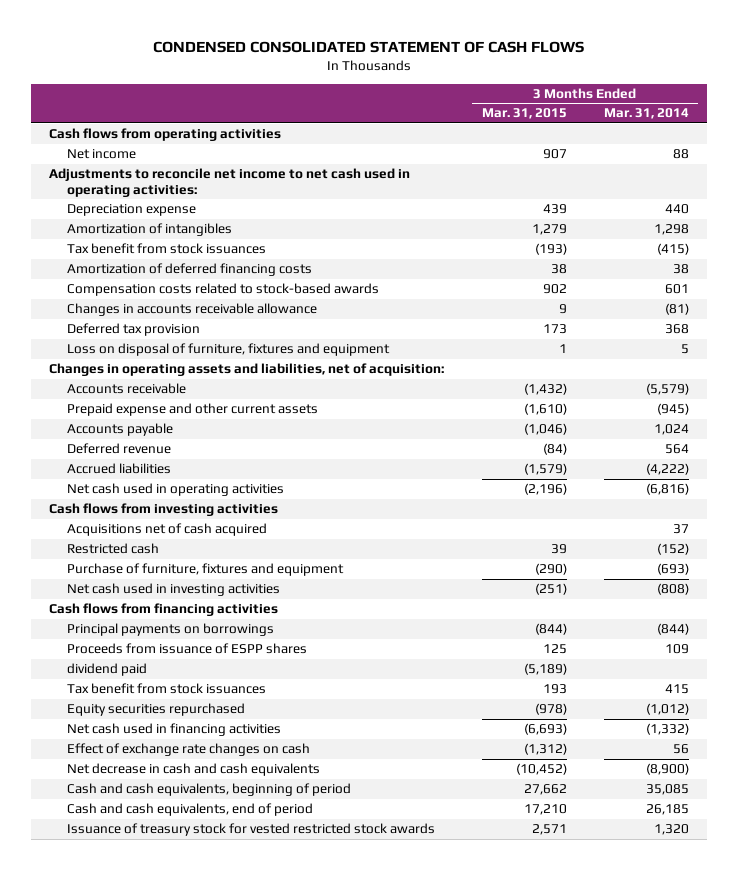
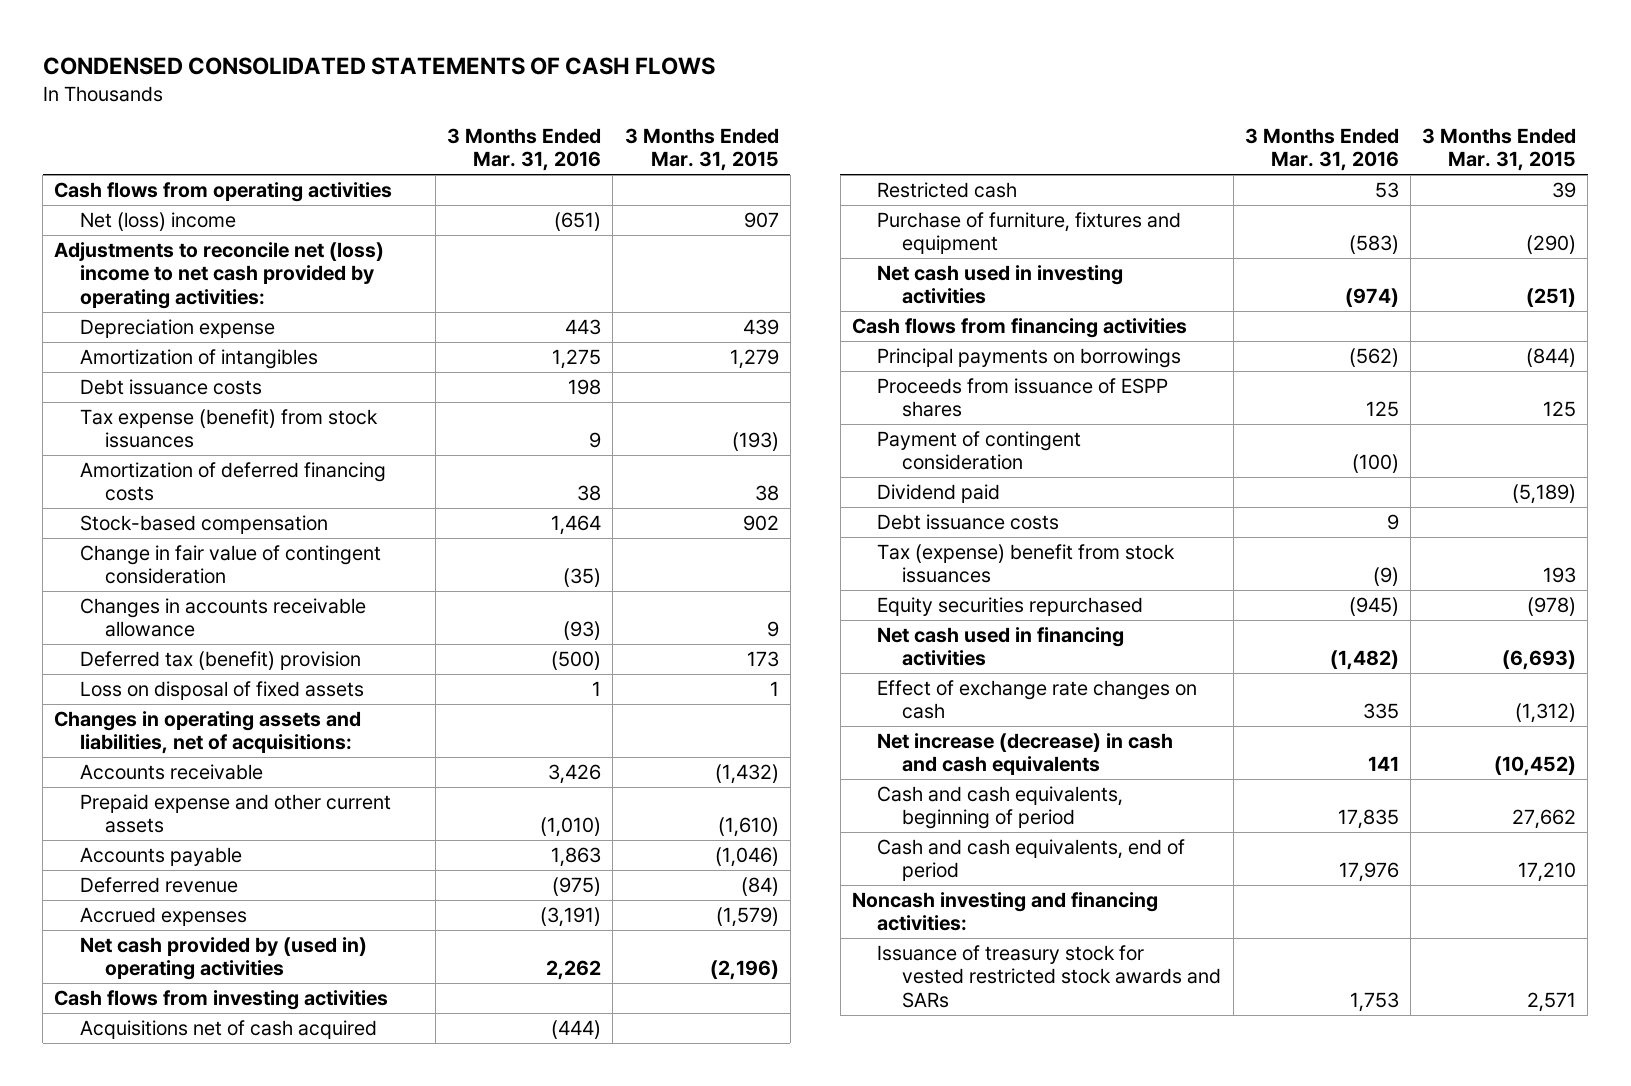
- CONDENSED CONSOLIDATED STATEMENT OF CASH FLOWS
+ CONDENSED CONSOLIDATED STATEMENTS OF CASH FLOWS
- | 3 Months Ended Mar. 31, 2015 | 3 Months Ended Mar. 31, 2014
+ | 3 Months Ended Mar. 31, 2016 | 3 Months Ended Mar. 31, 2015
- Net income | 907 | 88
- Adjustments to reconcile net income to net cash used in operating activities:
+ Net (loss) income | (651) | 907
+ Adjustments to reconcile net (loss) income to net cash provided by operating activities:
- Tax benefit from stock issuances | (193) | (415)
+ Debt issuance costs | 198 |
+ Tax expense (benefit) from stock issuances | 9 | (193)
- Compensation costs related to stock-based awards | 902 | 601
+ Stock-based compensation | 1,464 | 902
+ Change in fair value of contingent consideration | (35) |
- Deferred tax provision | 173 | 368
- Loss on disposal of furniture, fixtures and equipment | 1 | 5
- Changes in operating assets and liabilities, net of acquisition:
+ Deferred tax (benefit) provision | (500) | 173
+ Loss on disposal of fixed assets | 1 | 1
+ Changes in operating assets and liabilities, net of acquisitions:
- Accrued liabilities | (1,579) | (4,222)
- Net cash used in operating activities | (2,196) | (6,816)
+ Accrued expenses | (3,191) | (1,579)
+ Net cash provided by (used in) operating activities | 2,262 | (2,196)
- dividend paid | (5,189) |
- Tax benefit from stock issuances | 193 | 415
+ Payment of contingent consideration | (100) |
+ Dividend paid | | (5,189)
+ Debt issuance costs | 9 |
+ Tax (expense) benefit from stock issuances | (9) | 193
- Net decrease in cash and cash equivalents | (10,452) | (8,900)
+ Net increase (decrease) in cash and cash equivalents | 141 | (10,452)
- Issuance of treasury stock for vested restricted stock awards | 2,571 | 1,320
+ Noncash investing and financing activities:
+ Issuance of treasury stock for vested restricted stock awards and SARs | 1,753 | 2,571

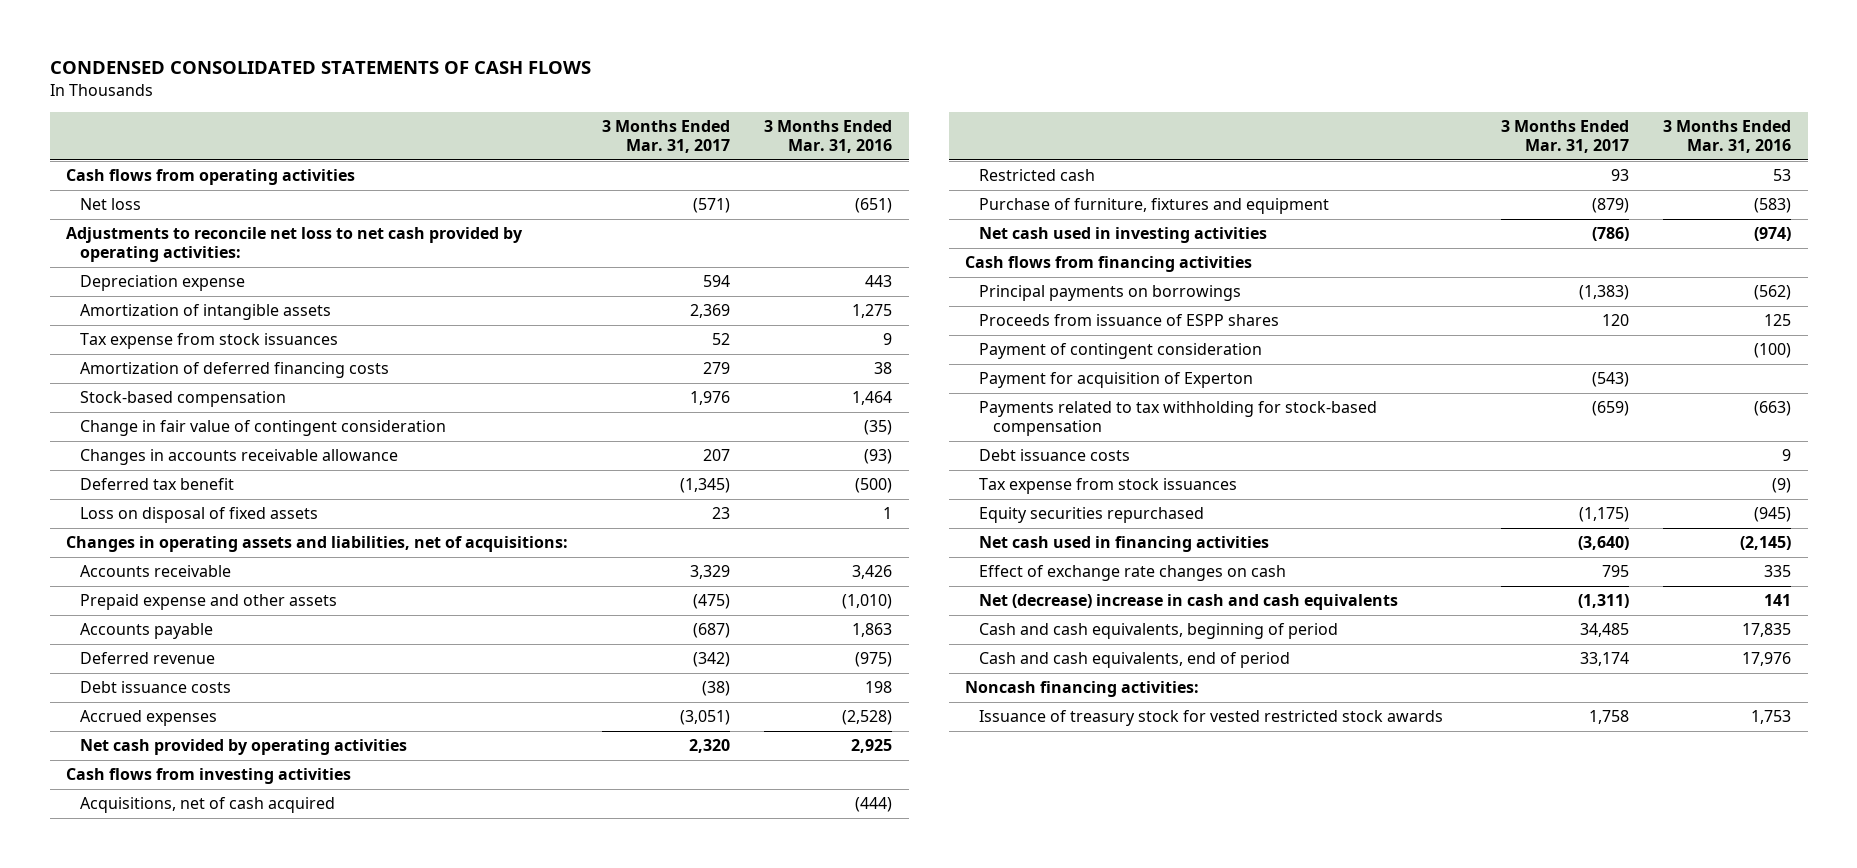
- | 3 Months Ended Mar. 31, 2016 | 3 Months Ended Mar. 31, 2015
+ | 3 Months Ended Mar. 31, 2017 | 3 Months Ended Mar. 31, 2016
- Net (loss) income | (651) | 907
- Adjustments to reconcile net (loss) income to net cash provided by operating activities:
+ Net loss | (571) | (651)
+ Adjustments to reconcile net loss to net cash provided by operating activities:
- Amortization of intangibles | 1,275 | 1,279
- Tax expense (benefit) from stock issuances | 9 | (193)
+ Amortization of intangible assets | 2,369 | 1,275
+ Tax expense from stock issuances | 52 | 9
- Deferred tax (benefit) provision | (500) | 173
+ Deferred tax benefit | (1,345) | (500)
- Prepaid expense and other current assets | (1,010) | (1,610)
+ Prepaid expense and other assets | (475) | (1,010)
- Accrued expenses | (3,191) | (1,579)
- Net cash provided by (used in) operating activities | 2,262 | (2,196)
moved down: Debt issuance costs | (38) | 198
+ Accrued expenses | (3,051) | (2,528)
+ Net cash provided by operating activities | 2,320 | 2,925
- Acquisitions net of cash acquired | (444) |
+ Acquisitions, net of cash acquired | | (444)
- Dividend paid | | (5,189)
+ Payment for acquisition of Experton | (543) |
+ Payments related to tax withholding for stock-based compensation | (659) | (663)
- Tax (expense) benefit from stock issuances | (9) | 193
+ Tax expense from stock issuances | | (9)
- Net cash used in financing activities | (1,482) | (6,693)
+ Net cash used in financing activities | (3,640) | (2,145)
- Net increase (decrease) in cash and cash equivalents | 141 | (10,452)
+ Net (decrease) increase in cash and cash equivalents | (1,311) | 141
- Noncash investing and financing activities:
- Issuance of treasury stock for vested restricted stock awards and SARs | 1,753 | 2,571
+ Noncash financing activities:
+ Issuance of treasury stock for vested restricted stock awards | 1,758 | 1,753

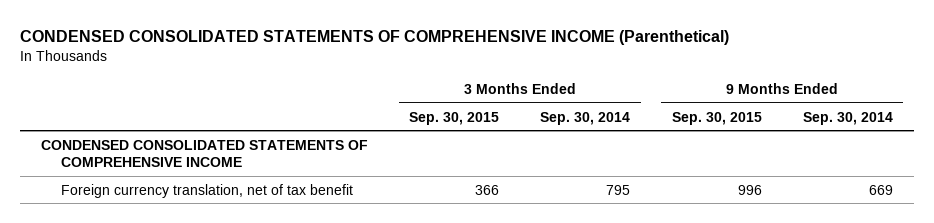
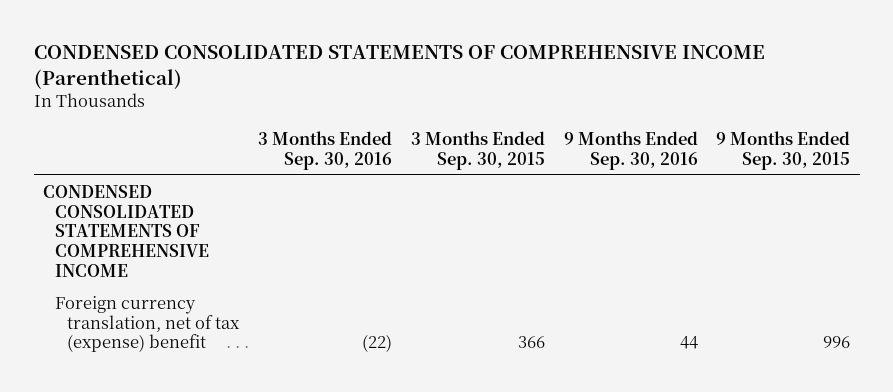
- | 3 Months Ended Sep. 30, 2015 | 3 Months Ended Sep. 30, 2014 | 9 Months Ended Sep. 30, 2015 | 9 Months Ended Sep. 30, 2014
+ | 3 Months Ended Sep. 30, 2016 | 3 Months Ended Sep. 30, 2015 | 9 Months Ended Sep. 30, 2016 | 9 Months Ended Sep. 30, 2015
- Foreign currency translation, net of tax benefit | 366 | 795 | 996 | 669
+ Foreign currency translation, net of tax (expense) benefit | (22) | 366 | 44 | 996

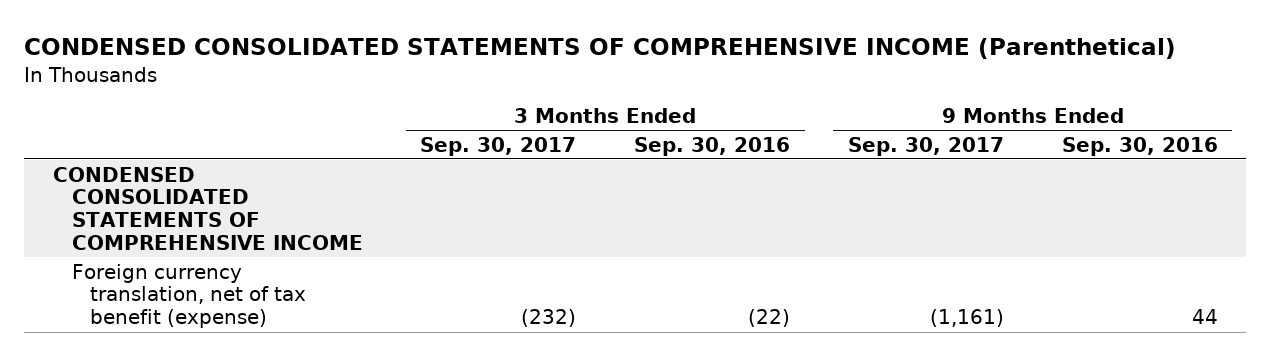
- | 3 Months Ended Sep. 30, 2016 | 3 Months Ended Sep. 30, 2015 | 9 Months Ended Sep. 30, 2016 | 9 Months Ended Sep. 30, 2015
+ | 3 Months Ended Sep. 30, 2017 | 3 Months Ended Sep. 30, 2016 | 9 Months Ended Sep. 30, 2017 | 9 Months Ended Sep. 30, 2016
- Foreign currency translation, net of tax (expense) benefit | (22) | 366 | 44 | 996
+ Foreign currency translation, net of tax benefit (expense) | (232) | (22) | (1,161) | 44

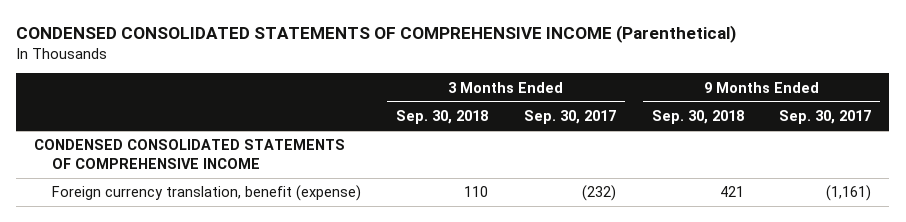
- | 3 Months Ended Sep. 30, 2017 | 3 Months Ended Sep. 30, 2016 | 9 Months Ended Sep. 30, 2017 | 9 Months Ended Sep. 30, 2016
+ | 3 Months Ended Sep. 30, 2018 | 3 Months Ended Sep. 30, 2017 | 9 Months Ended Sep. 30, 2018 | 9 Months Ended Sep. 30, 2017
- Foreign currency translation, net of tax benefit (expense) | (232) | (22) | (1,161) | 44
+ Foreign currency translation, benefit (expense) | 110 | (232) | 421 | (1,161)

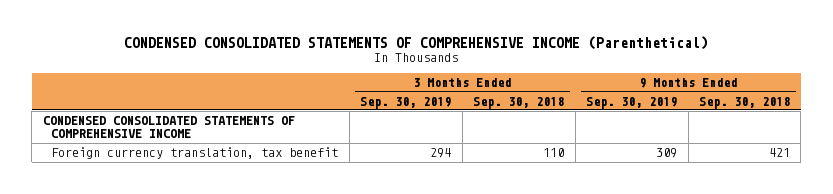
- | 3 Months Ended Sep. 30, 2018 | 3 Months Ended Sep. 30, 2017 | 9 Months Ended Sep. 30, 2018 | 9 Months Ended Sep. 30, 2017
+ | 3 Months Ended Sep. 30, 2019 | 3 Months Ended Sep. 30, 2018 | 9 Months Ended Sep. 30, 2019 | 9 Months Ended Sep. 30, 2018
- Foreign currency translation, benefit (expense) | 110 | (232) | 421 | (1,161)
+ Foreign currency translation, tax benefit | 294 | 110 | 309 | 421

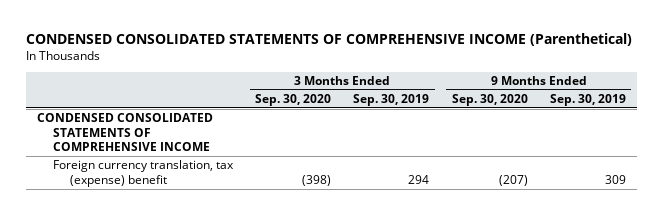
- | 3 Months Ended Sep. 30, 2019 | 3 Months Ended Sep. 30, 2018 | 9 Months Ended Sep. 30, 2019 | 9 Months Ended Sep. 30, 2018
+ | 3 Months Ended Sep. 30, 2020 | 3 Months Ended Sep. 30, 2019 | 9 Months Ended Sep. 30, 2020 | 9 Months Ended Sep. 30, 2019
- Foreign currency translation, tax benefit | 294 | 110 | 309 | 421
+ Foreign currency translation, tax (expense) benefit | (398) | 294 | (207) | 309

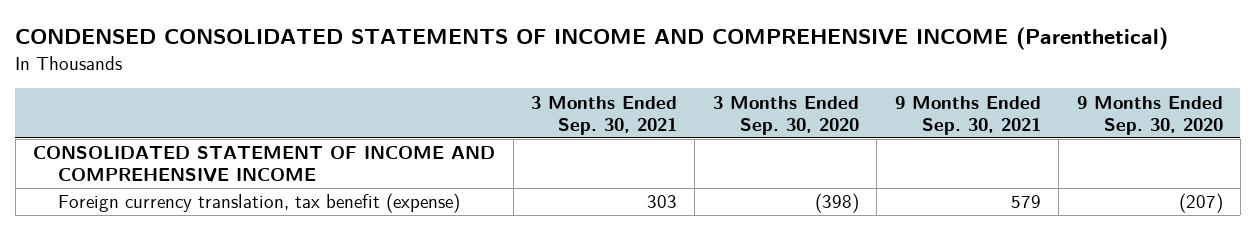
- CONDENSED CONSOLIDATED STATEMENTS OF COMPREHENSIVE INCOME (Parenthetical)
+ CONDENSED CONSOLIDATED STATEMENTS OF INCOME AND COMPREHENSIVE INCOME (Parenthetical)
- | 3 Months Ended Sep. 30, 2020 | 3 Months Ended Sep. 30, 2019 | 9 Months Ended Sep. 30, 2020 | 9 Months Ended Sep. 30, 2019
+ | 3 Months Ended Sep. 30, 2021 | 3 Months Ended Sep. 30, 2020 | 9 Months Ended Sep. 30, 2021 | 9 Months Ended Sep. 30, 2020
- CONDENSED CONSOLIDATED STATEMENTS OF COMPREHENSIVE INCOME
- Foreign currency translation, tax (expense) benefit | (398) | 294 | (207) | 309
+ CONSOLIDATED STATEMENT OF INCOME AND COMPREHENSIVE INCOME
+ Foreign currency translation, tax benefit (expense) | 303 | (398) | 579 | (207)

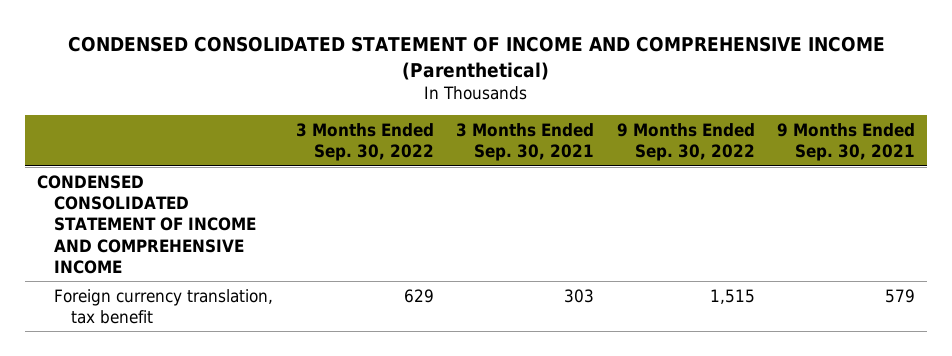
- CONDENSED CONSOLIDATED STATEMENTS OF INCOME AND COMPREHENSIVE INCOME (Parenthetical)
+ CONDENSED CONSOLIDATED STATEMENT OF INCOME AND COMPREHENSIVE INCOME (Parenthetical)
- | 3 Months Ended Sep. 30, 2021 | 3 Months Ended Sep. 30, 2020 | 9 Months Ended Sep. 30, 2021 | 9 Months Ended Sep. 30, 2020
+ | 3 Months Ended Sep. 30, 2022 | 3 Months Ended Sep. 30, 2021 | 9 Months Ended Sep. 30, 2022 | 9 Months Ended Sep. 30, 2021
- CONSOLIDATED STATEMENT OF INCOME AND COMPREHENSIVE INCOME
- Foreign currency translation, tax benefit (expense) | 303 | (398) | 579 | (207)
+ CONDENSED CONSOLIDATED STATEMENT OF INCOME AND COMPREHENSIVE INCOME
+ Foreign currency translation, tax benefit | 629 | 303 | 1,515 | 579

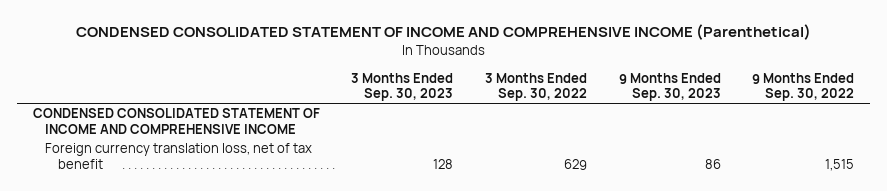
- | 3 Months Ended Sep. 30, 2022 | 3 Months Ended Sep. 30, 2021 | 9 Months Ended Sep. 30, 2022 | 9 Months Ended Sep. 30, 2021
+ | 3 Months Ended Sep. 30, 2023 | 3 Months Ended Sep. 30, 2022 | 9 Months Ended Sep. 30, 2023 | 9 Months Ended Sep. 30, 2022
- Foreign currency translation, tax benefit | 629 | 303 | 1,515 | 579
+ Foreign currency translation loss, net of tax benefit | 128 | 629 | 86 | 1,515

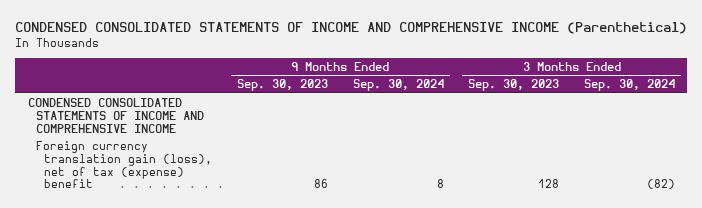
- CONDENSED CONSOLIDATED STATEMENT OF INCOME AND COMPREHENSIVE INCOME (Parenthetical)
+ CONDENSED CONSOLIDATED STATEMENTS OF INCOME AND COMPREHENSIVE INCOME (Parenthetical)
- | 3 Months Ended Sep. 30, 2023 | 3 Months Ended Sep. 30, 2022 | 9 Months Ended Sep. 30, 2023 | 9 Months Ended Sep. 30, 2022
+ | 9 Months Ended Sep. 30, 2023 | 9 Months Ended Sep. 30, 2024 | 3 Months Ended Sep. 30, 2023 | 3 Months Ended Sep. 30, 2024
- CONDENSED CONSOLIDATED STATEMENT OF INCOME AND COMPREHENSIVE INCOME
- Foreign currency translation loss, net of tax benefit | 128 | 629 | 86 | 1,515
+ CONDENSED CONSOLIDATED STATEMENTS OF INCOME AND COMPREHENSIVE INCOME
+ Foreign currency translation gain (loss), net of tax (expense) benefit | 86 | 8 | 128 | (82)

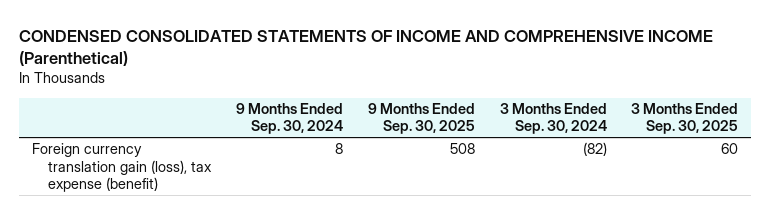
- | 9 Months Ended Sep. 30, 2023 | 9 Months Ended Sep. 30, 2024 | 3 Months Ended Sep. 30, 2023 | 3 Months Ended Sep. 30, 2024
+ | 9 Months Ended Sep. 30, 2024 | 9 Months Ended Sep. 30, 2025 | 3 Months Ended Sep. 30, 2024 | 3 Months Ended Sep. 30, 2025
- CONDENSED CONSOLIDATED STATEMENTS OF INCOME AND COMPREHENSIVE INCOME
- Foreign currency translation gain (loss), net of tax (expense) benefit | 86 | 8 | 128 | (82)
+ Foreign currency translation gain (loss), tax expense (benefit) | 8 | 508 | (82) | 60

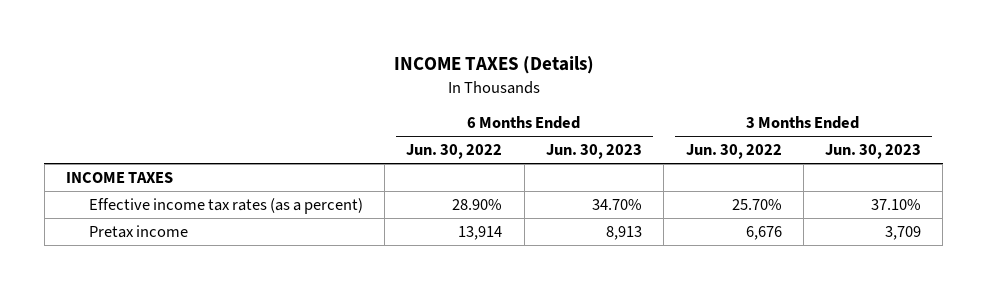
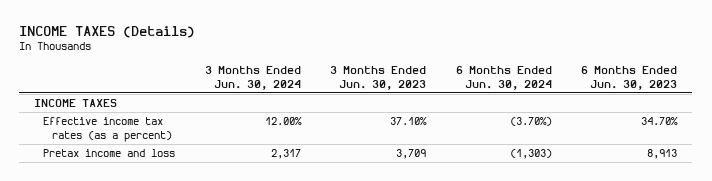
- | 6 Months Ended Jun. 30, 2022 | 6 Months Ended Jun. 30, 2023 | 3 Months Ended Jun. 30, 2022 | 3 Months Ended Jun. 30, 2023
+ | 3 Months Ended Jun. 30, 2024 | 3 Months Ended Jun. 30, 2023 | 6 Months Ended Jun. 30, 2024 | 6 Months Ended Jun. 30, 2023
- Pretax income | 13,914 | 8,913 | 6,676 | 3,709
+ Pretax income and loss | 2,317 | 3,709 | (1,303) | 8,913

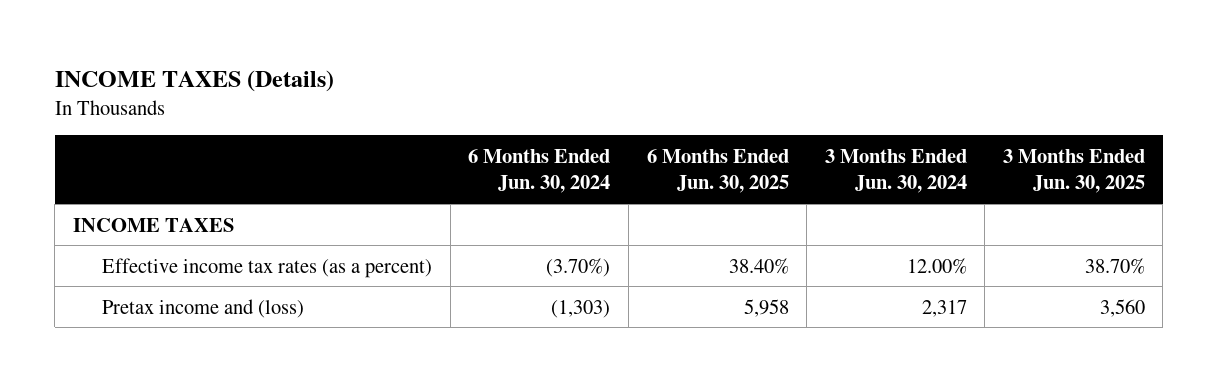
- | 3 Months Ended Jun. 30, 2024 | 3 Months Ended Jun. 30, 2023 | 6 Months Ended Jun. 30, 2024 | 6 Months Ended Jun. 30, 2023
+ | 6 Months Ended Jun. 30, 2024 | 6 Months Ended Jun. 30, 2025 | 3 Months Ended Jun. 30, 2024 | 3 Months Ended Jun. 30, 2025
- Pretax income and loss | 2,317 | 3,709 | (1,303) | 8,913
+ Pretax income and (loss) | (1,303) | 5,958 | 2,317 | 3,560

